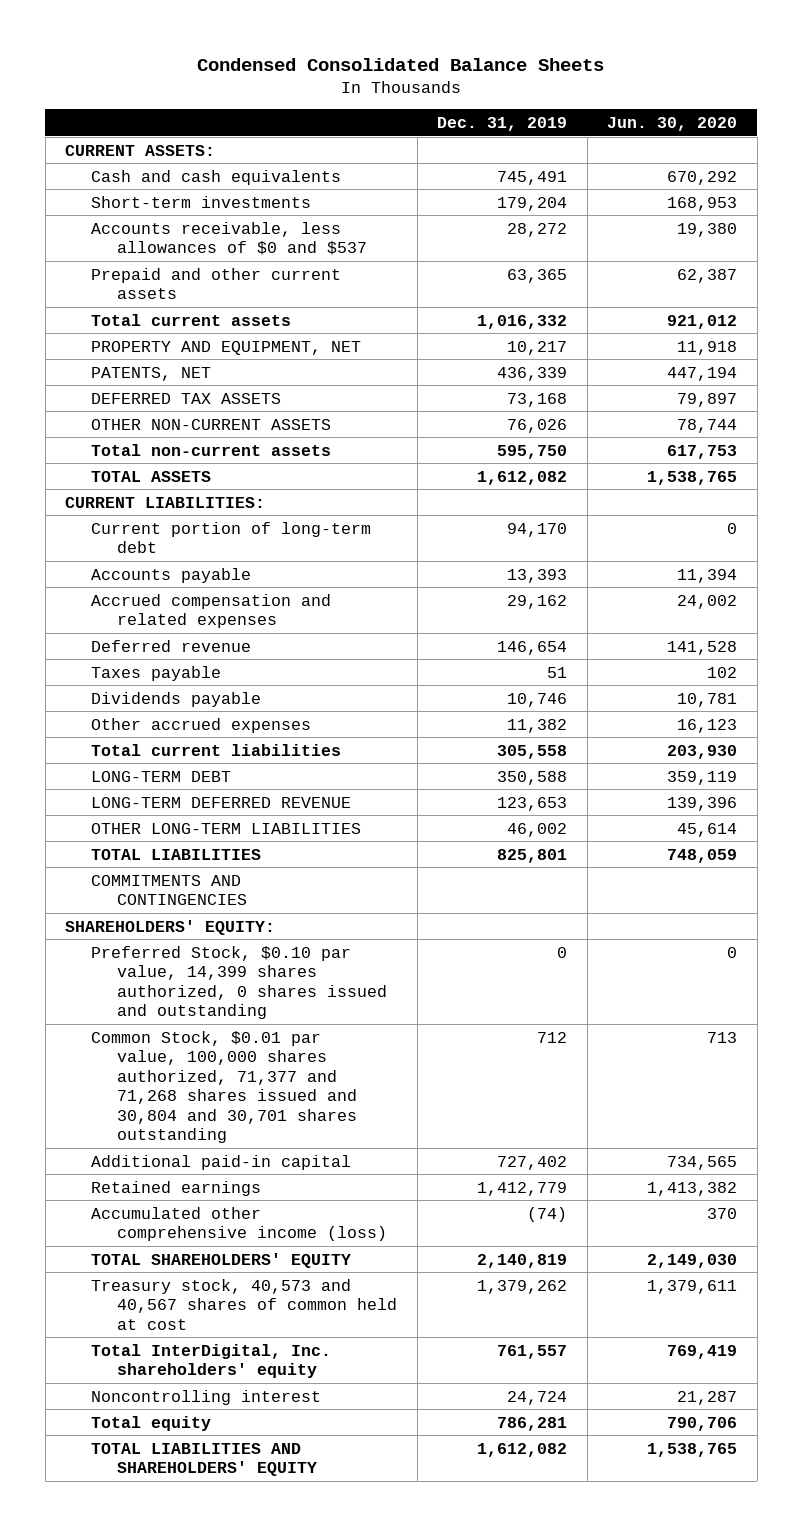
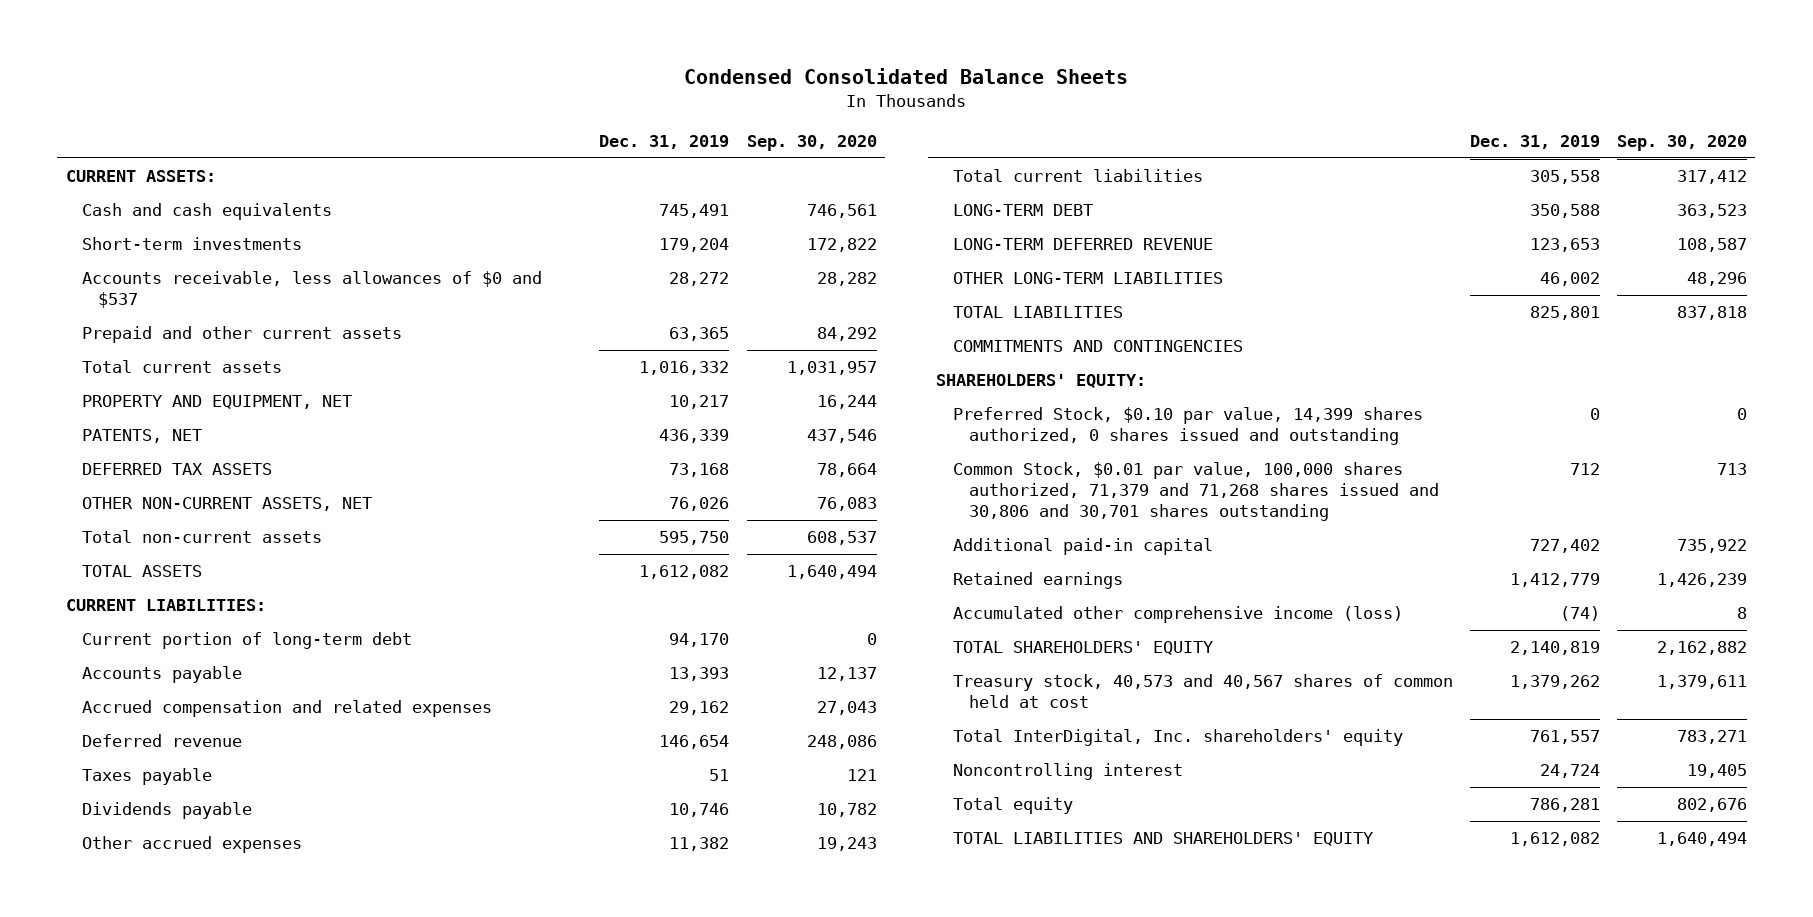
- | Dec. 31, 2019 | Jun. 30, 2020
+ | Dec. 31, 2019 | Sep. 30, 2020
- OTHER NON-CURRENT ASSETS | 76,026 | 78,744
+ OTHER NON-CURRENT ASSETS, NET | 76,026 | 76,083
- Common Stock, $0.01 par value, 100,000 shares authorized, 71,377 and 71,268 shares issued and 30,804 and 30,701 shares outstanding | 712 | 713
+ Common Stock, $0.01 par value, 100,000 shares authorized, 71,379 and 71,268 shares issued and 30,806 and 30,701 shares outstanding | 712 | 713

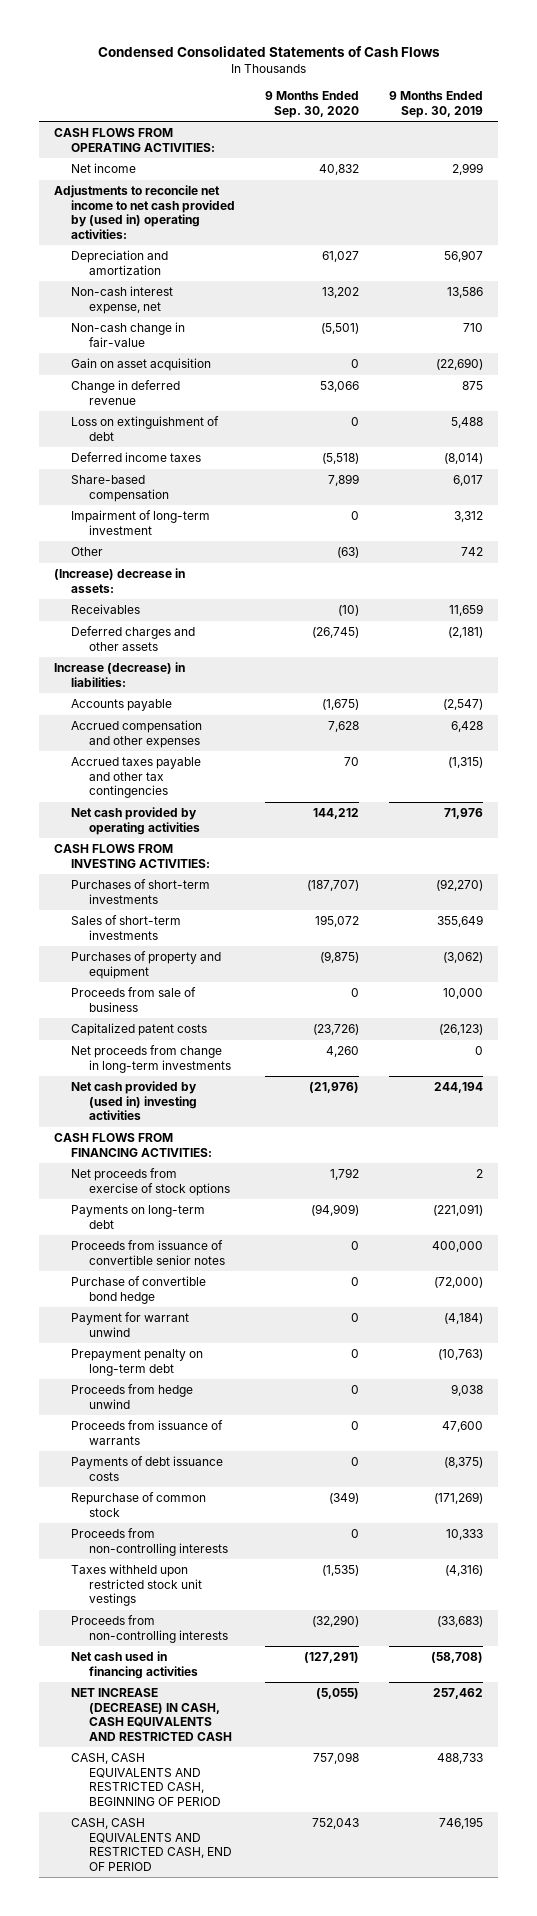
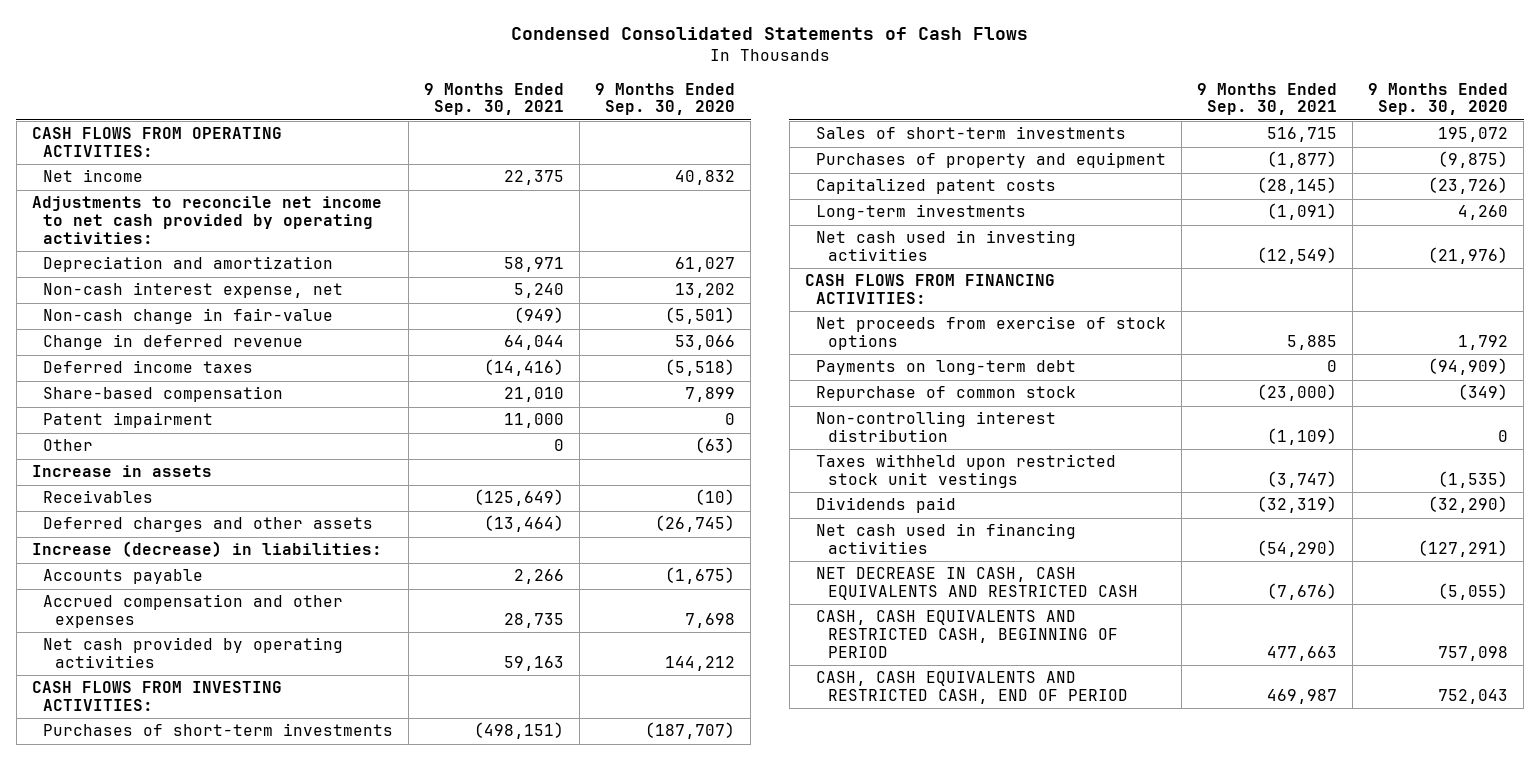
- | 9 Months Ended Sep. 30, 2020 | 9 Months Ended Sep. 30, 2019
+ | 9 Months Ended Sep. 30, 2021 | 9 Months Ended Sep. 30, 2020
- Adjustments to reconcile net income to net cash provided by (used in) operating activities:
+ Adjustments to reconcile net income to net cash provided by operating activities:
- Gain on asset acquisition | 0 | (22,690)
- Loss on extinguishment of debt | 0 | 5,488
- Impairment of long-term investment | 0 | 3,312
+ Patent impairment | 11,000 | 0
- (Increase) decrease in assets:
+ Increase in assets
- Accrued compensation and other expenses | 7,628 | 6,428
- Accrued taxes payable and other tax contingencies | 70 | (1,315)
+ Accrued compensation and other expenses | 28,735 | 7,698
- Proceeds from sale of business | 0 | 10,000
- Net proceeds from change in long-term investments | 4,260 | 0
- Net cash provided by (used in) investing activities | (21,976) | 244,194
+ Long-term investments | (1,091) | 4,260
+ Net cash used in investing activities | (12,549) | (21,976)
- Proceeds from issuance of convertible senior notes | 0 | 400,000
- Purchase of convertible bond hedge | 0 | (72,000)
- Payment for warrant unwind | 0 | (4,184)
- Prepayment penalty on long-term debt | 0 | (10,763)
- Proceeds from hedge unwind | 0 | 9,038
- Proceeds from issuance of warrants | 0 | 47,600
- Payments of debt issuance costs | 0 | (8,375)
- Proceeds from non-controlling interests | 0 | 10,333
+ Non-controlling interest distribution | (1,109) | 0
- Proceeds from non-controlling interests | (32,290) | (33,683)
+ Dividends paid | (32,319) | (32,290)
- NET INCREASE (DECREASE) IN CASH, CASH EQUIVALENTS AND RESTRICTED CASH | (5,055) | 257,462
+ NET DECREASE IN CASH, CASH EQUIVALENTS AND RESTRICTED CASH | (7,676) | (5,055)

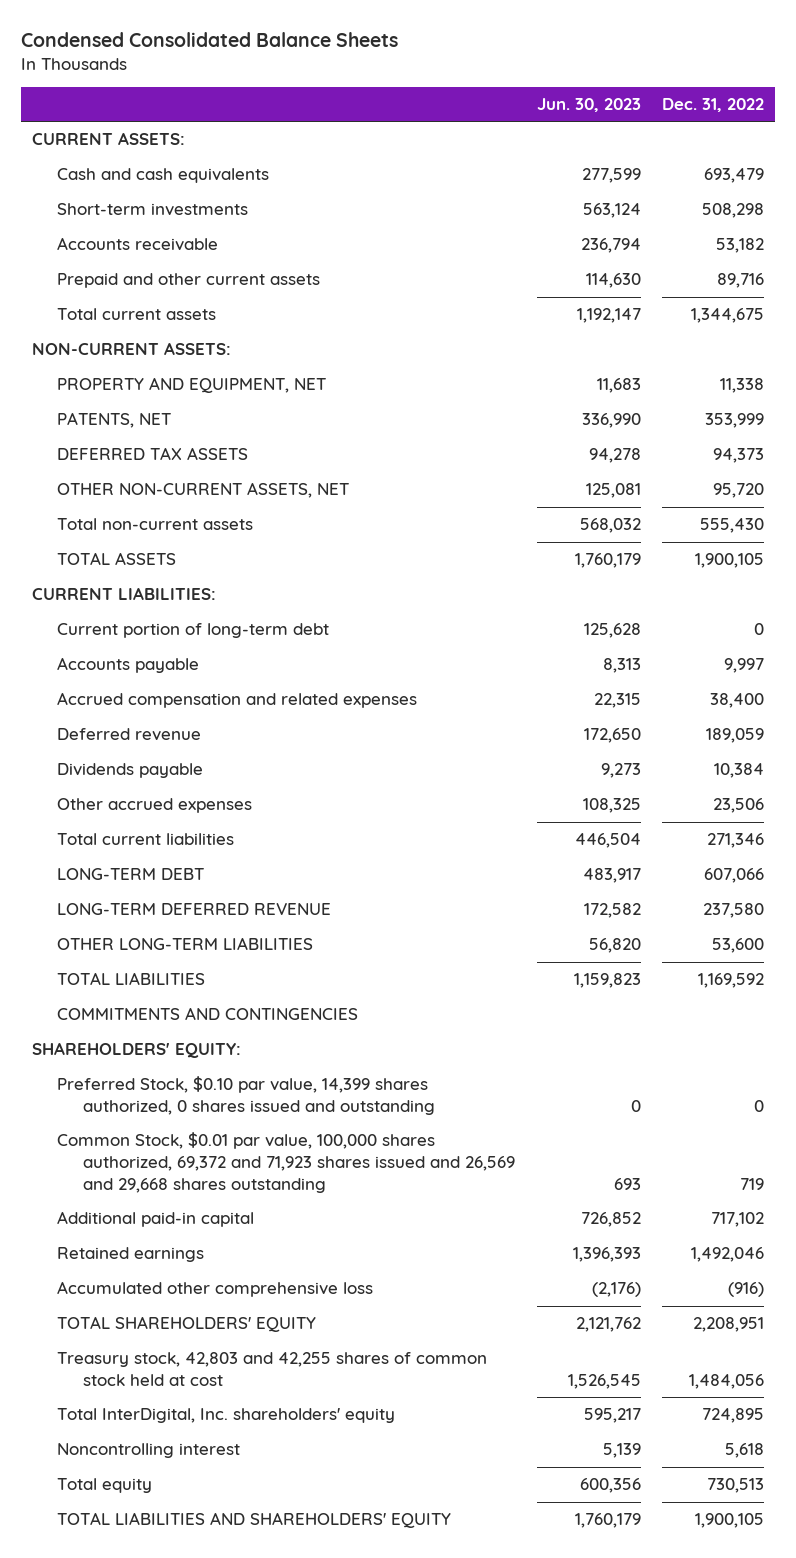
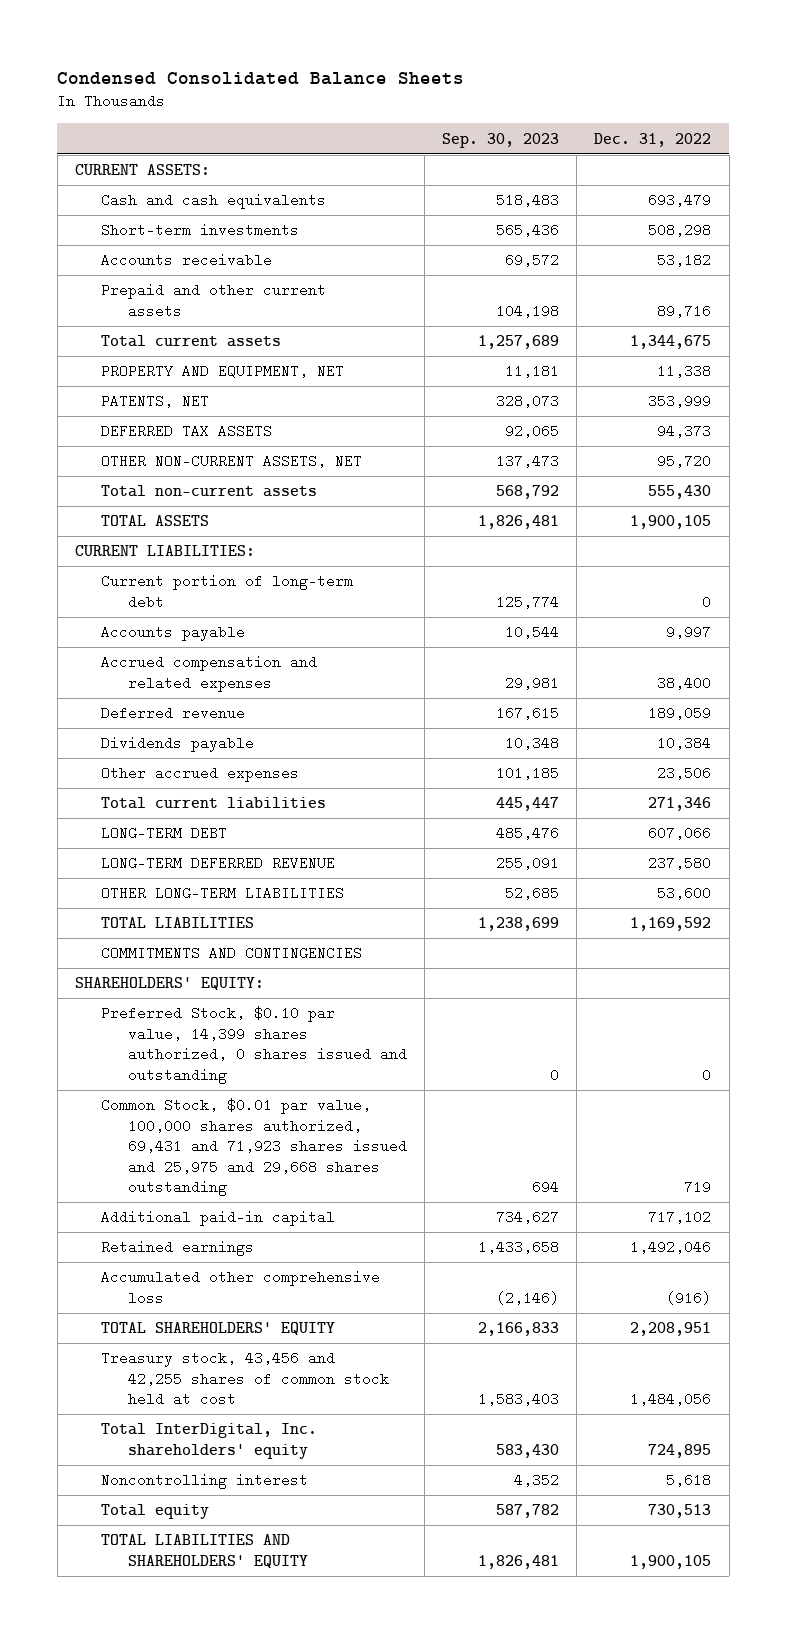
- | Jun. 30, 2023 | Dec. 31, 2022
+ | Sep. 30, 2023 | Dec. 31, 2022
- NON-CURRENT ASSETS:
- Common Stock, $0.01 par value, 100,000 shares authorized, 69,372 and 71,923 shares issued and 26,569 and 29,668 shares outstanding | 693 | 719
+ Common Stock, $0.01 par value, 100,000 shares authorized, 69,431 and 71,923 shares issued and 25,975 and 29,668 shares outstanding | 694 | 719
- Treasury stock, 42,803 and 42,255 shares of common stock held at cost | 1,526,545 | 1,484,056
+ Treasury stock, 43,456 and 42,255 shares of common stock held at cost | 1,583,403 | 1,484,056

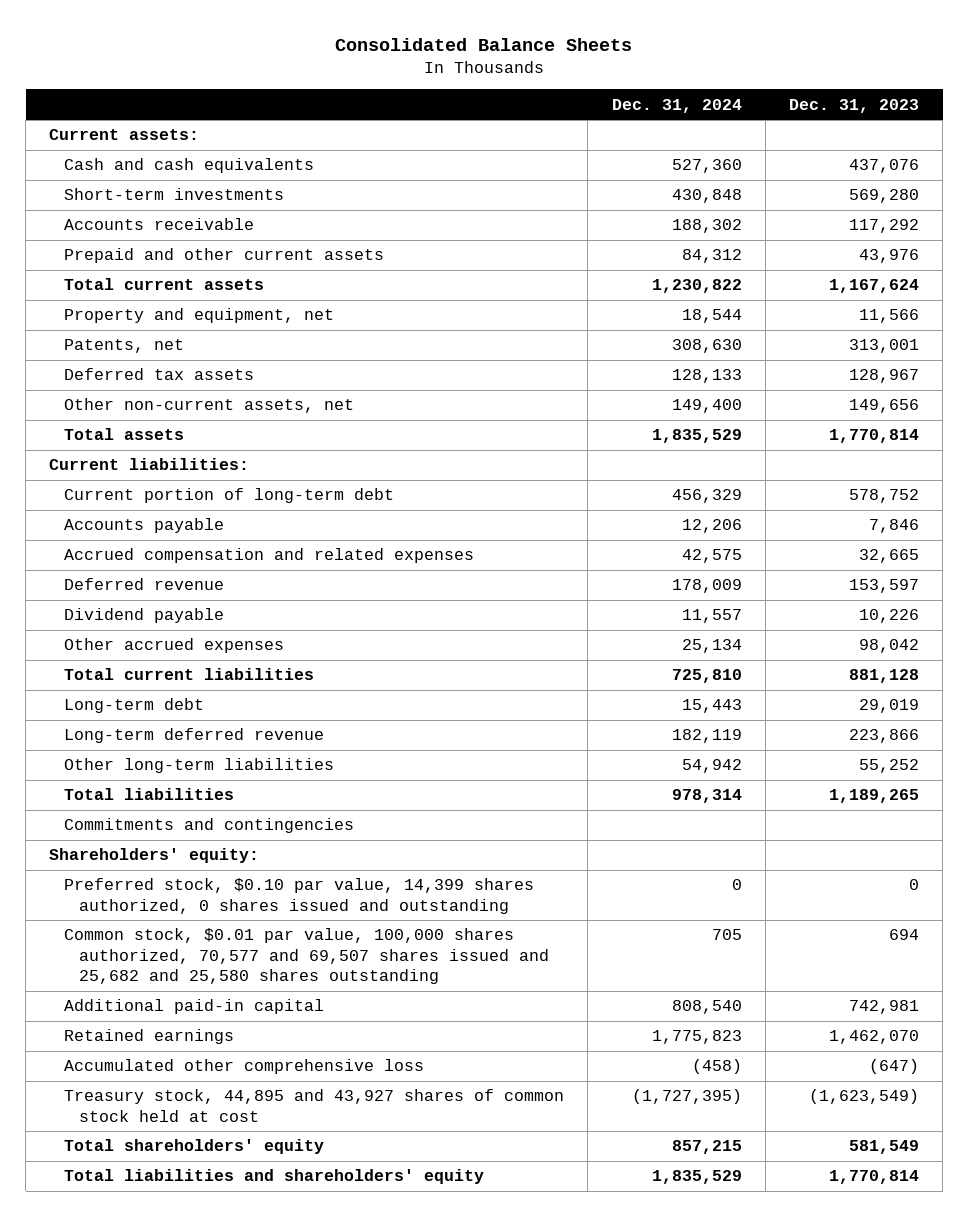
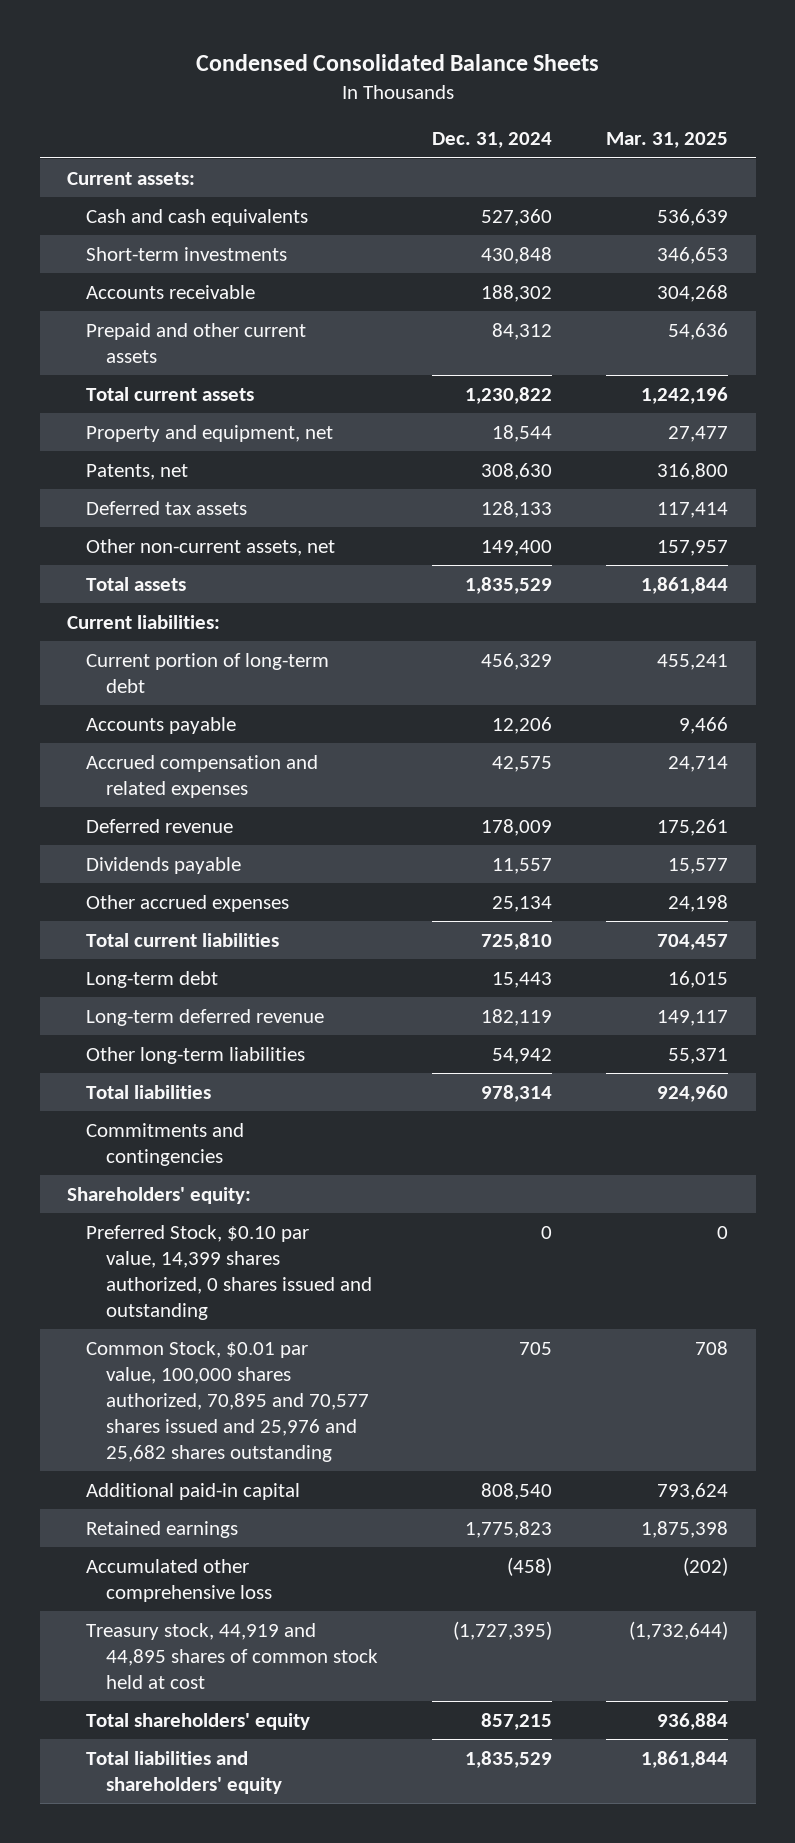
- Consolidated Balance Sheets
+ Condensed Consolidated Balance Sheets
- | Dec. 31, 2024 | Dec. 31, 2023
+ | Dec. 31, 2024 | Mar. 31, 2025
- Dividend payable | 11,557 | 10,226
+ Dividends payable | 11,557 | 15,577
- Preferred stock, $0.10 par value, 14,399 shares authorized, 0 shares issued and outstanding | 0 | 0
- Common stock, $0.01 par value, 100,000 shares authorized, 70,577 and 69,507 shares issued and 25,682 and 25,580 shares outstanding | 705 | 694
+ Preferred Stock, $0.10 par value, 14,399 shares authorized, 0 shares issued and outstanding | 0 | 0
+ Common Stock, $0.01 par value, 100,000 shares authorized, 70,895 and 70,577 shares issued and 25,976 and 25,682 shares outstanding | 705 | 708
- Treasury stock, 44,895 and 43,927 shares of common stock held at cost | (1,727,395) | (1,623,549)
+ Treasury stock, 44,919 and 44,895 shares of common stock held at cost | (1,727,395) | (1,732,644)

